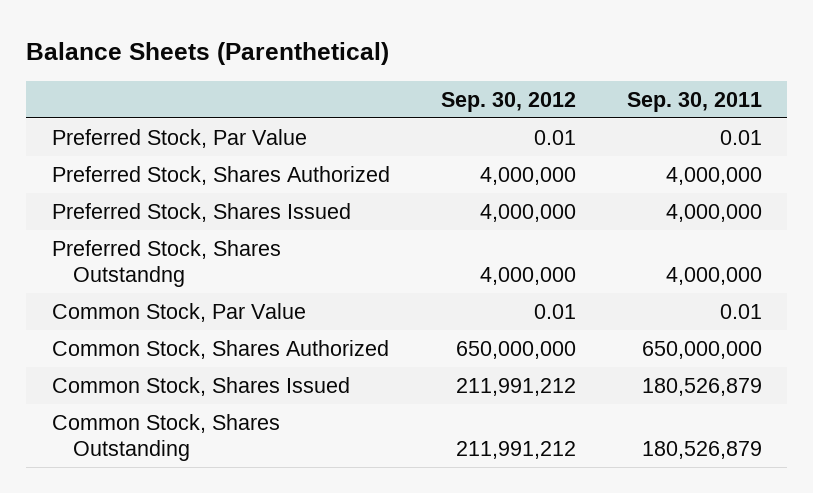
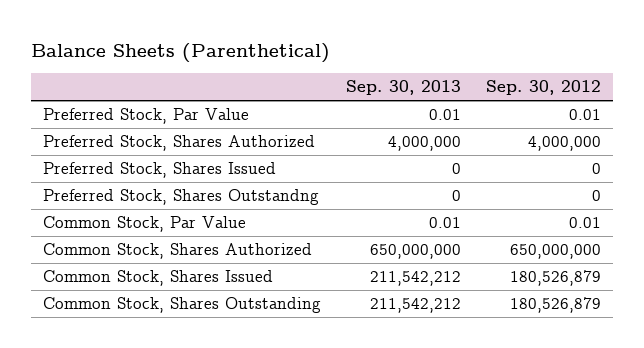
- | Sep. 30, 2012 | Sep. 30, 2011
+ | Sep. 30, 2013 | Sep. 30, 2012
- Preferred Stock, Shares Issued | 4,000,000 | 4,000,000
- Preferred Stock, Shares Outstandng | 4,000,000 | 4,000,000
+ Preferred Stock, Shares Issued | 0 | 0
+ Preferred Stock, Shares Outstandng | 0 | 0
- Common Stock, Shares Issued | 211,991,212 | 180,526,879
- Common Stock, Shares Outstanding | 211,991,212 | 180,526,879
+ Common Stock, Shares Issued | 211,542,212 | 180,526,879
+ Common Stock, Shares Outstanding | 211,542,212 | 180,526,879

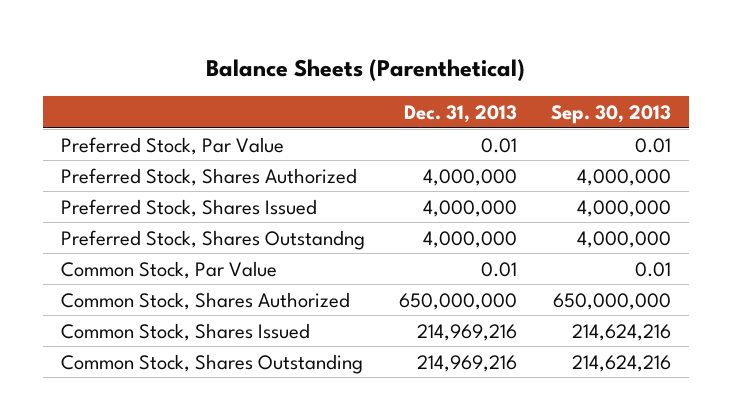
- | Sep. 30, 2013 | Sep. 30, 2012
+ | Dec. 31, 2013 | Sep. 30, 2013
- Preferred Stock, Shares Issued | 0 | 0
- Preferred Stock, Shares Outstandng | 0 | 0
+ Preferred Stock, Shares Issued | 4,000,000 | 4,000,000
+ Preferred Stock, Shares Outstandng | 4,000,000 | 4,000,000
- Common Stock, Shares Issued | 211,542,212 | 180,526,879
- Common Stock, Shares Outstanding | 211,542,212 | 180,526,879
+ Common Stock, Shares Issued | 214,969,216 | 214,624,216
+ Common Stock, Shares Outstanding | 214,969,216 | 214,624,216

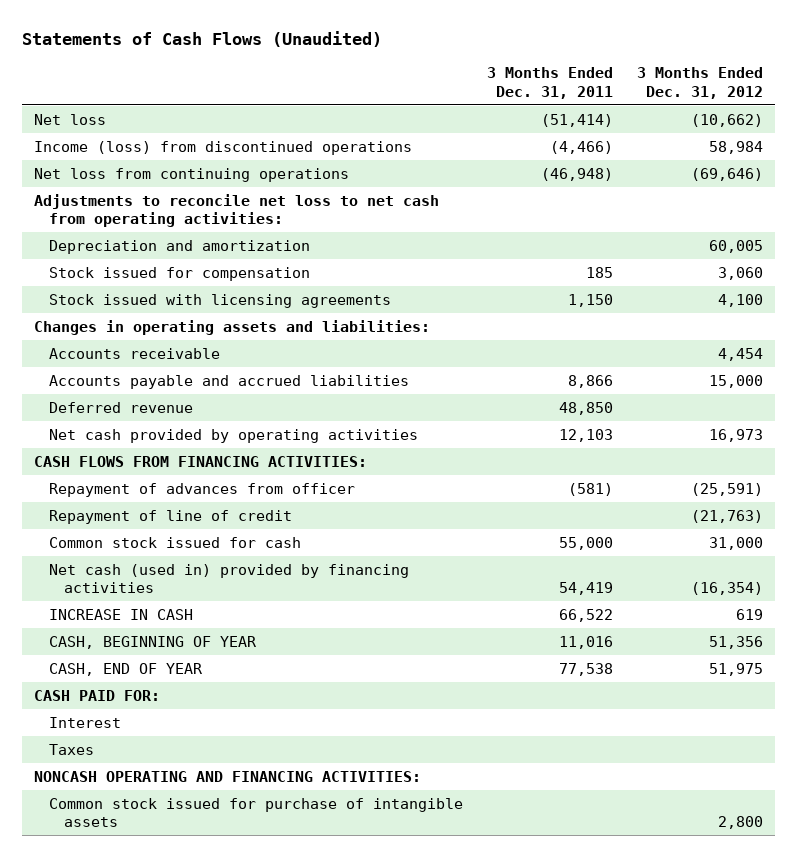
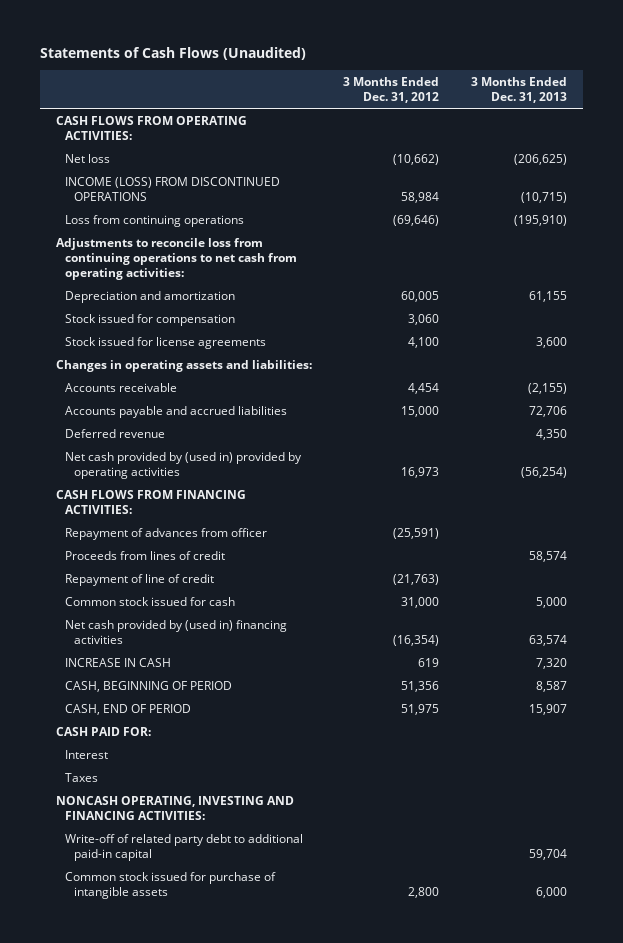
- | 3 Months Ended Dec. 31, 2011 | 3 Months Ended Dec. 31, 2012
+ | 3 Months Ended Dec. 31, 2012 | 3 Months Ended Dec. 31, 2013
+ CASH FLOWS FROM OPERATING ACTIVITIES:
- Income (loss) from discontinued operations | (4,466) | 58,984
- Net loss from continuing operations | (46,948) | (69,646)
- Adjustments to reconcile net loss to net cash from operating activities:
+ INCOME (LOSS) FROM DISCONTINUED OPERATIONS | 58,984 | (10,715)
+ Loss from continuing operations | (69,646) | (195,910)
+ Adjustments to reconcile loss from continuing operations to net cash from operating activities:
- Stock issued with licensing agreements | 1,150 | 4,100
+ Stock issued for license agreements | 4,100 | 3,600
- Net cash provided by operating activities | 12,103 | 16,973
+ Net cash provided by (used in) provided by operating activities | 16,973 | (56,254)
+ Proceeds from lines of credit | | 58,574
- Net cash (used in) provided by financing activities | 54,419 | (16,354)
+ Net cash provided by (used in) financing activities | (16,354) | 63,574
- CASH, BEGINNING OF YEAR | 11,016 | 51,356
- CASH, END OF YEAR | 77,538 | 51,975
+ CASH, BEGINNING OF PERIOD | 51,356 | 8,587
+ CASH, END OF PERIOD | 51,975 | 15,907
- NONCASH OPERATING AND FINANCING ACTIVITIES:
+ NONCASH OPERATING, INVESTING AND FINANCING ACTIVITIES:
+ Write-off of related party debt to additional paid-in capital | | 59,704

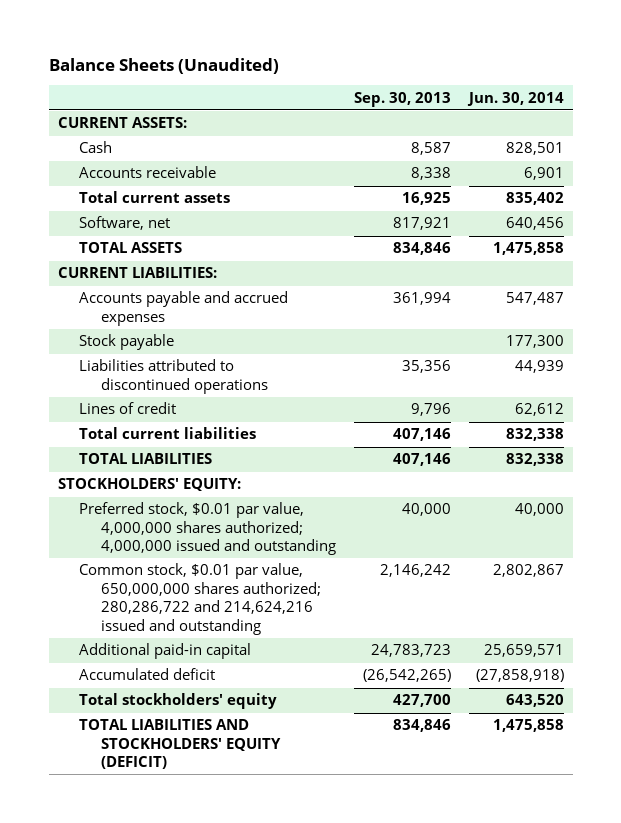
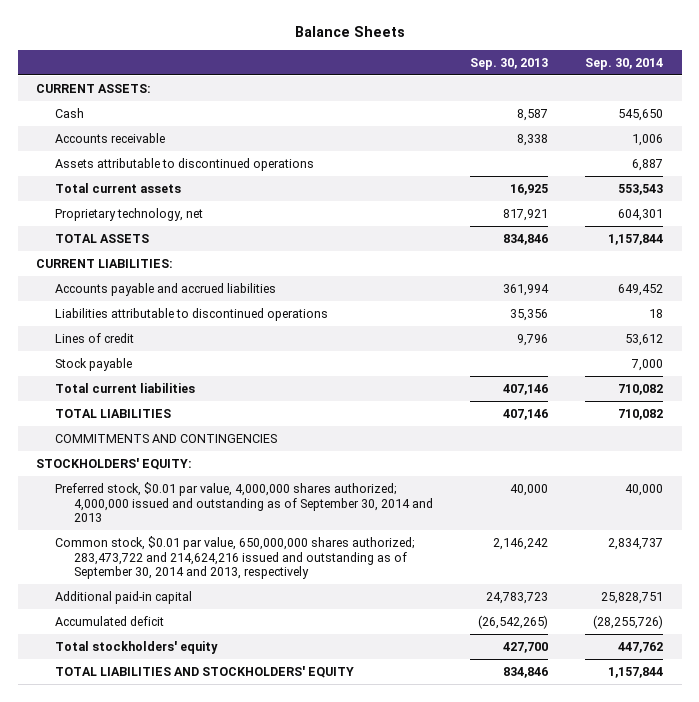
- Balance Sheets (Unaudited)
+ Balance Sheets
- | Sep. 30, 2013 | Jun. 30, 2014
+ | Sep. 30, 2013 | Sep. 30, 2014
+ Assets attributable to discontinued operations | | 6,887
- Software, net | 817,921 | 640,456
+ Proprietary technology, net | 817,921 | 604,301
- Accounts payable and accrued expenses | 361,994 | 547,487
- Liabilities attributed to discontinued operations | 35,356 | 44,939
+ Accounts payable and accrued liabilities | 361,994 | 649,452
+ Liabilities attributable to discontinued operations | 35,356 | 18
moved down: Stock payable | | 7,000
+ COMMITMENTS AND CONTINGENCIES
- Preferred stock, $0.01 par value, 4,000,000 shares authorized; 4,000,000 issued and outstanding | 40,000 | 40,000
- Common stock, $0.01 par value, 650,000,000 shares authorized; 280,286,722 and 214,624,216 issued and outstanding | 2,146,242 | 2,802,867
+ Preferred stock, $0.01 par value, 4,000,000 shares authorized; 4,000,000 issued and outstanding as of September 30, 2014 and 2013 | 40,000 | 40,000
+ Common stock, $0.01 par value, 650,000,000 shares authorized; 283,473,722 and 214,624,216 issued and outstanding as of September 30, 2014 and 2013, respectively | 2,146,242 | 2,834,737
- TOTAL LIABILITIES AND STOCKHOLDERS' EQUITY (DEFICIT) | 834,846 | 1,475,858
+ TOTAL LIABILITIES AND STOCKHOLDERS' EQUITY | 834,846 | 1,157,844

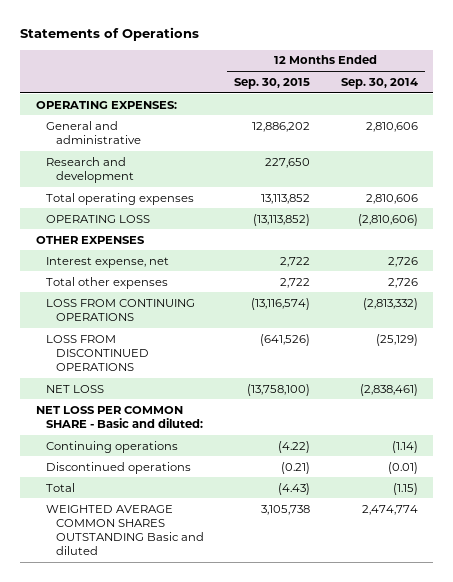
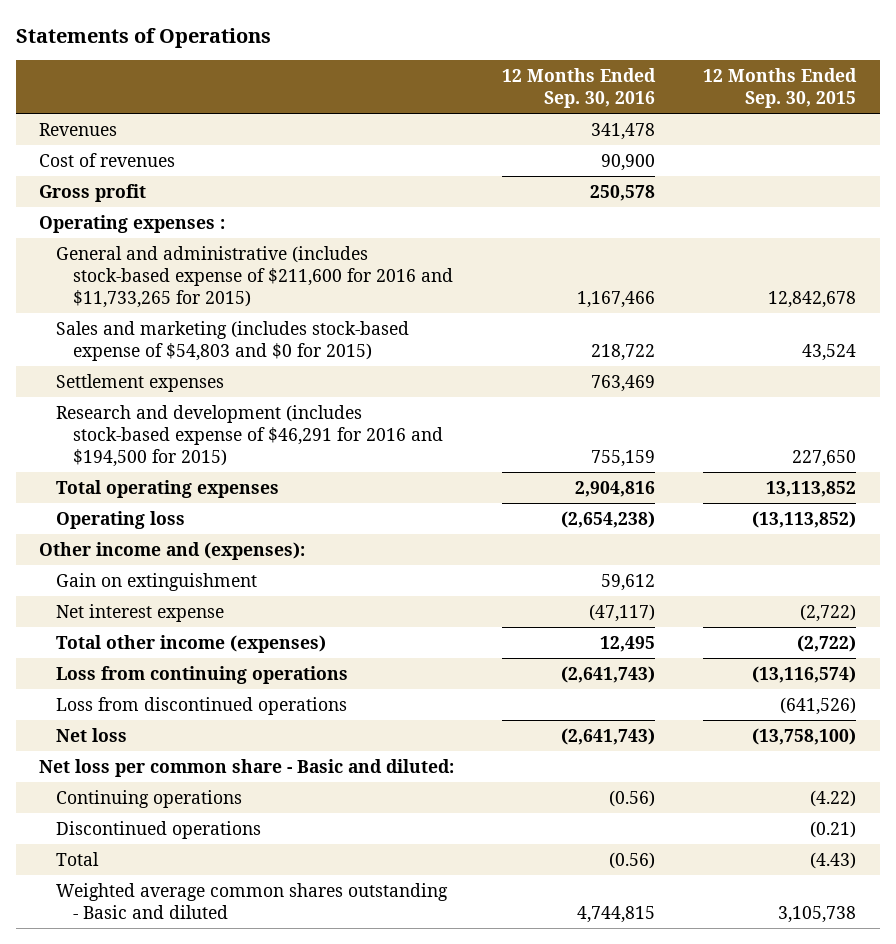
- | 12 Months Ended Sep. 30, 2015 | 12 Months Ended Sep. 30, 2014
+ | 12 Months Ended Sep. 30, 2016 | 12 Months Ended Sep. 30, 2015
- OPERATING EXPENSES:
- General and administrative | 12,886,202 | 2,810,606
- Research and development | 227,650 |
+ Revenues | 341,478 |
+ Cost of revenues | 90,900 |
+ Gross profit | 250,578 |
+ Operating expenses :
+ General and administrative (includes stock-based expense of $211,600 for 2016 and $11,733,265 for 2015) | 1,167,466 | 12,842,678
+ Sales and marketing (includes stock-based expense of $54,803 and $0 for 2015) | 218,722 | 43,524
+ Settlement expenses | 763,469 |
+ Research and development (includes stock-based expense of $46,291 for 2016 and $194,500 for 2015) | 755,159 | 227,650
- OPERATING LOSS | (13,113,852) | (2,810,606)
- OTHER EXPENSES
- Interest expense, net | 2,722 | 2,726
- Total other expenses | 2,722 | 2,726
- LOSS FROM CONTINUING OPERATIONS | (13,116,574) | (2,813,332)
- LOSS FROM DISCONTINUED OPERATIONS | (641,526) | (25,129)
- NET LOSS | (13,758,100) | (2,838,461)
- NET LOSS PER COMMON SHARE - Basic and diluted:
+ Operating loss | (2,654,238) | (13,113,852)
+ Other income and (expenses):
+ Gain on extinguishment | 59,612 |
+ Net interest expense | (47,117) | (2,722)
+ Total other income (expenses) | 12,495 | (2,722)
+ Loss from continuing operations | (2,641,743) | (13,116,574)
+ Loss from discontinued operations | | (641,526)
+ Net loss | (2,641,743) | (13,758,100)
+ Net loss per common share - Basic and diluted:
- WEIGHTED AVERAGE COMMON SHARES OUTSTANDING Basic and diluted | 3,105,738 | 2,474,774
+ Weighted average common shares outstanding - Basic and diluted | 4,744,815 | 3,105,738

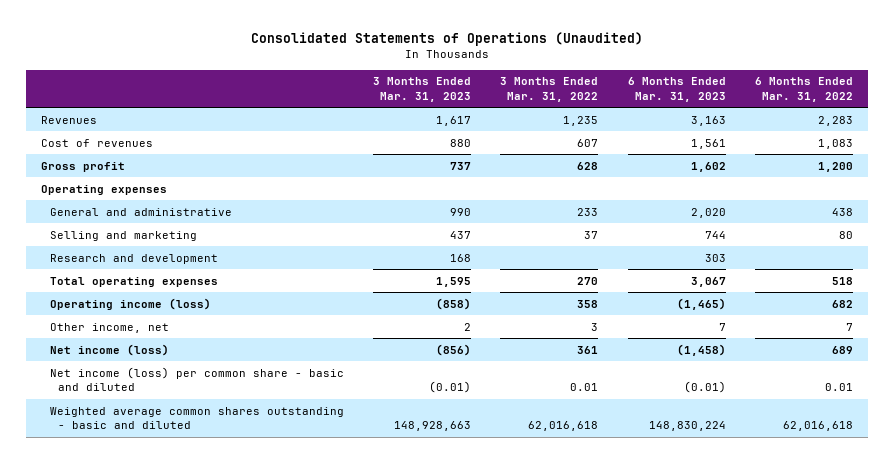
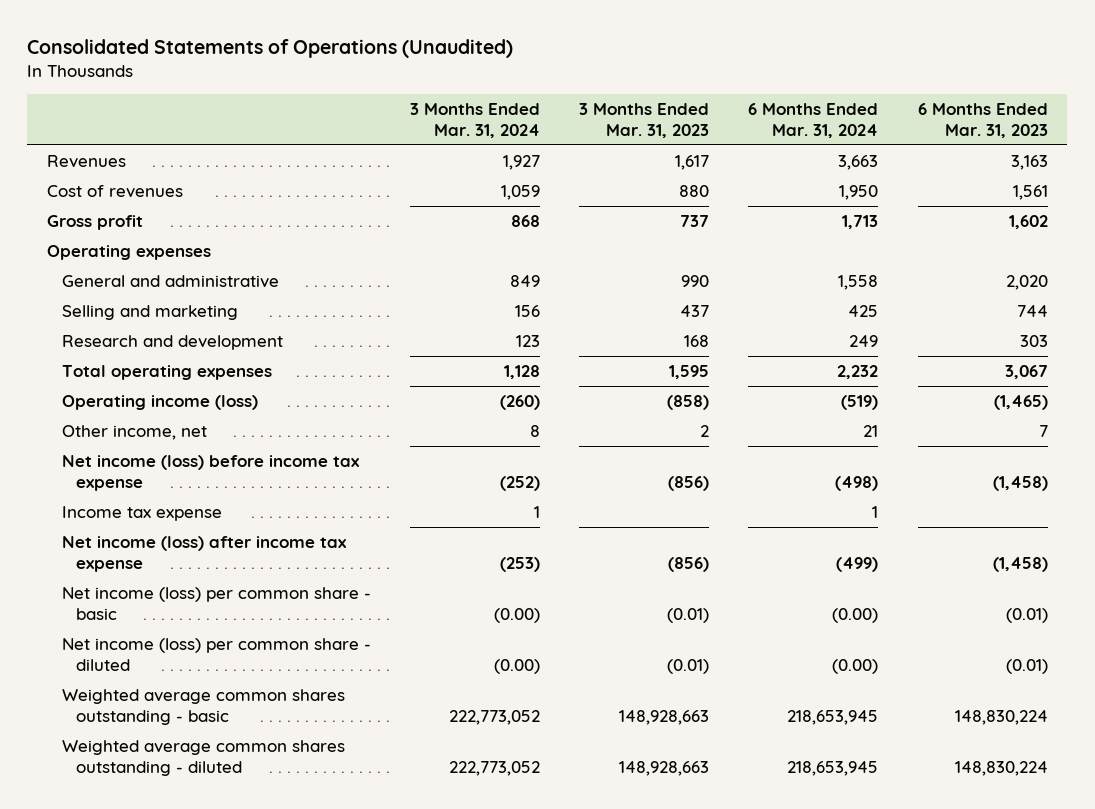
- | 3 Months Ended Mar. 31, 2023 | 3 Months Ended Mar. 31, 2022 | 6 Months Ended Mar. 31, 2023 | 6 Months Ended Mar. 31, 2022
+ | 3 Months Ended Mar. 31, 2024 | 3 Months Ended Mar. 31, 2023 | 6 Months Ended Mar. 31, 2024 | 6 Months Ended Mar. 31, 2023
- Net income (loss) | (856) | 361 | (1,458) | 689
- Net income (loss) per common share - basic and diluted | (0.01) | 0.01 | (0.01) | 0.01
- Weighted average common shares outstanding - basic and diluted | 148,928,663 | 62,016,618 | 148,830,224 | 62,016,618
+ Net income (loss) before income tax expense | (252) | (856) | (498) | (1,458)
+ Income tax expense | 1 | | 1 |
+ Net income (loss) after income tax expense | (253) | (856) | (499) | (1,458)
+ Net income (loss) per common share - basic | (0.00) | (0.01) | (0.00) | (0.01)
+ Net income (loss) per common share - diluted | (0.00) | (0.01) | (0.00) | (0.01)
+ Weighted average common shares outstanding - basic | 222,773,052 | 148,928,663 | 218,653,945 | 148,830,224
+ Weighted average common shares outstanding - diluted | 222,773,052 | 148,928,663 | 218,653,945 | 148,830,224

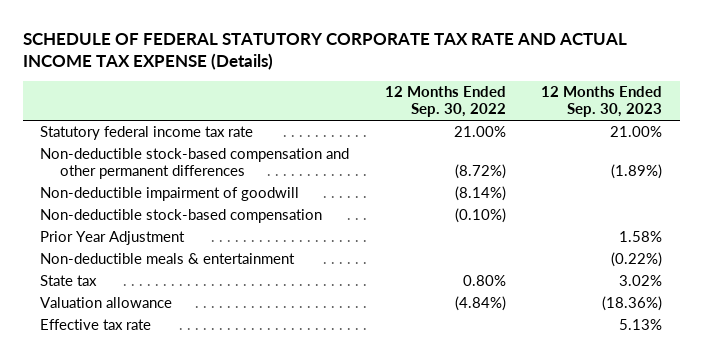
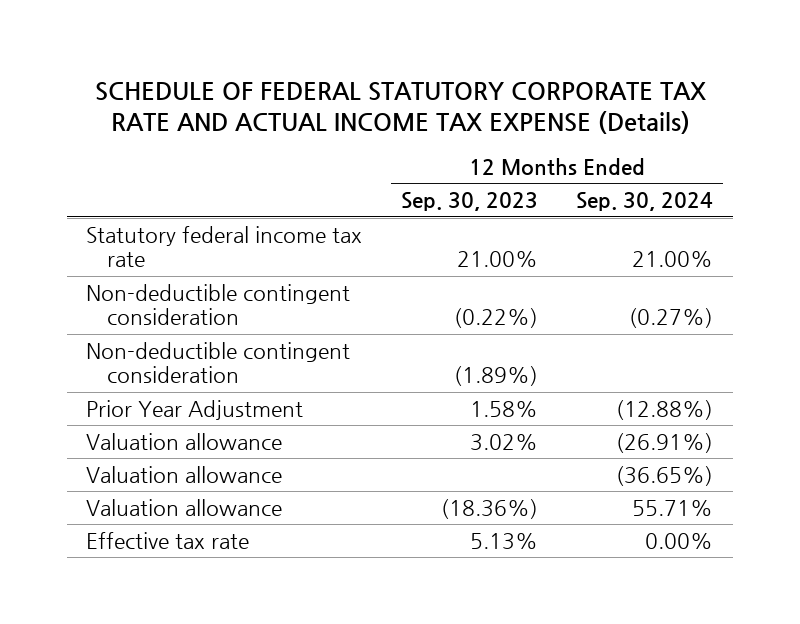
- | 12 Months Ended Sep. 30, 2022 | 12 Months Ended Sep. 30, 2023
+ | 12 Months Ended Sep. 30, 2023 | 12 Months Ended Sep. 30, 2024
- Non-deductible stock-based compensation and other permanent differences | (8.72%) | (1.89%)
- Non-deductible impairment of goodwill | (8.14%) |
- Non-deductible stock-based compensation | (0.10%) |
+ Non-deductible contingent consideration | (0.22%) | (0.27%)
+ Non-deductible contingent consideration | (1.89%) |
- Non-deductible meals & entertainment | | (0.22%)
- State tax | 0.80% | 3.02%
+ Valuation allowance | 3.02% | (26.91%)
+ Valuation allowance | | (36.65%)

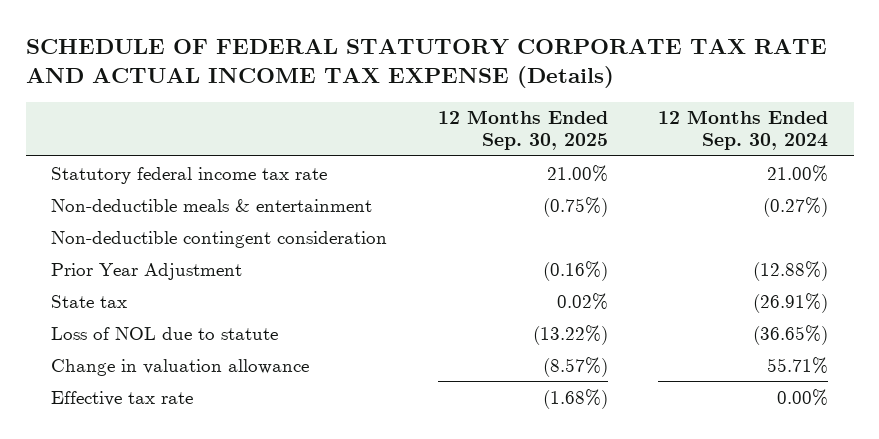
- | 12 Months Ended Sep. 30, 2023 | 12 Months Ended Sep. 30, 2024
+ | 12 Months Ended Sep. 30, 2025 | 12 Months Ended Sep. 30, 2024
- Non-deductible contingent consideration | (0.22%) | (0.27%)
+ Non-deductible meals & entertainment | (0.75%) | (0.27%)
- Valuation allowance | 3.02% | (26.91%)
- Valuation allowance | | (36.65%)
- Valuation allowance | (18.36%) | 55.71%
+ State tax | 0.02% | (26.91%)
+ Loss of NOL due to statute | (13.22%) | (36.65%)
+ Change in valuation allowance | (8.57%) | 55.71%

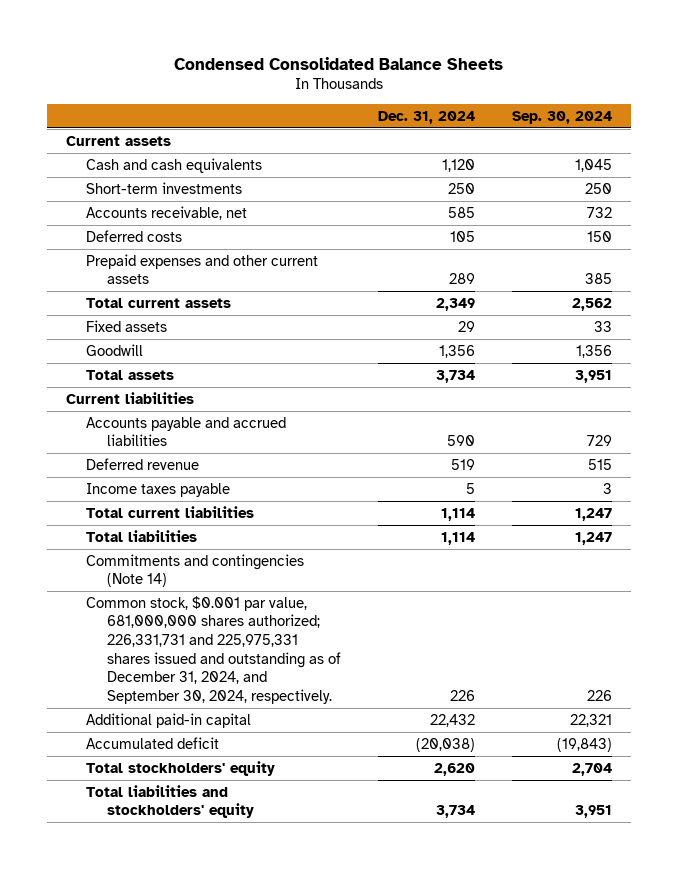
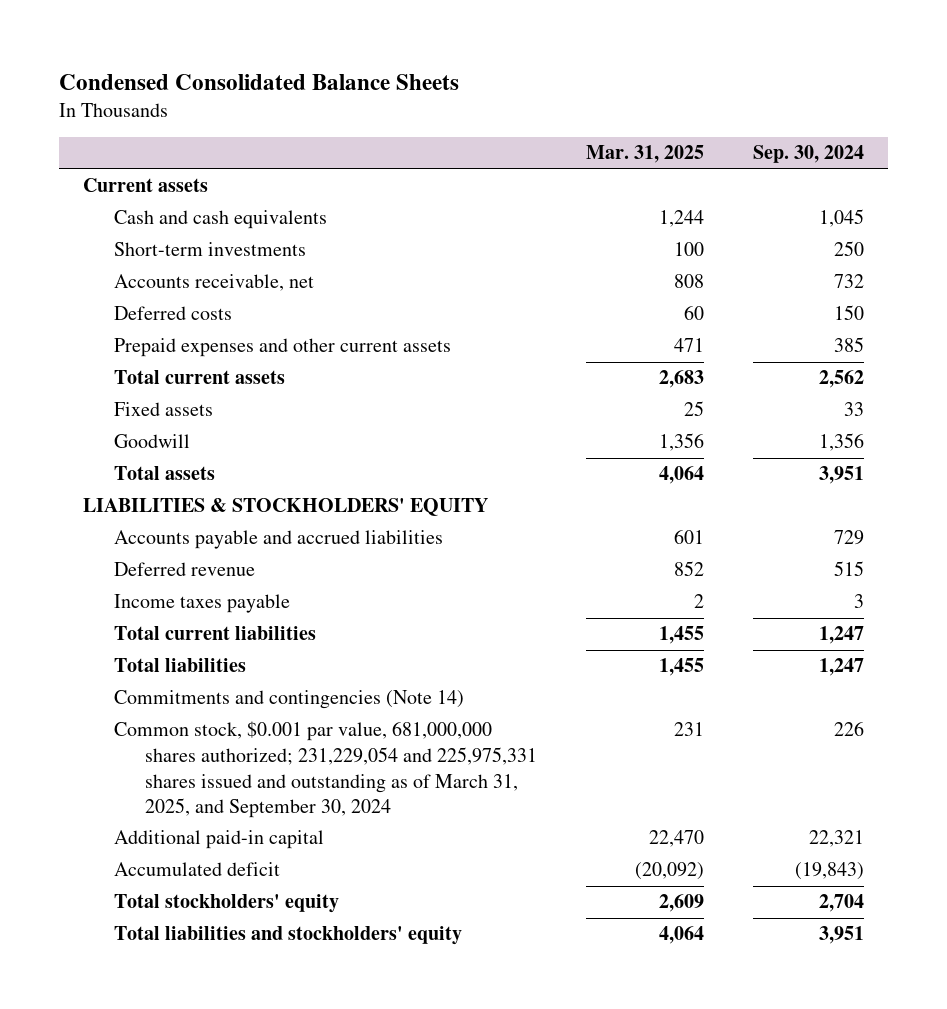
- | Dec. 31, 2024 | Sep. 30, 2024
+ | Mar. 31, 2025 | Sep. 30, 2024
- Current liabilities
+ LIABILITIES & STOCKHOLDERS' EQUITY
- Common stock, $0.001 par value, 681,000,000 shares authorized; 226,331,731 and 225,975,331 shares issued and outstanding as of December 31, 2024, and September 30, 2024, respectively. | 226 | 226
+ Common stock, $0.001 par value, 681,000,000 shares authorized; 231,229,054 and 225,975,331 shares issued and outstanding as of March 31, 2025, and September 30, 2024 | 231 | 226

